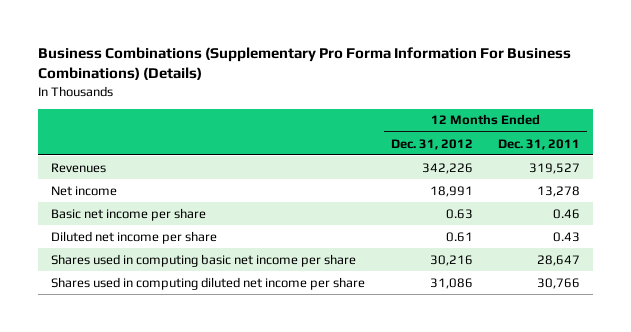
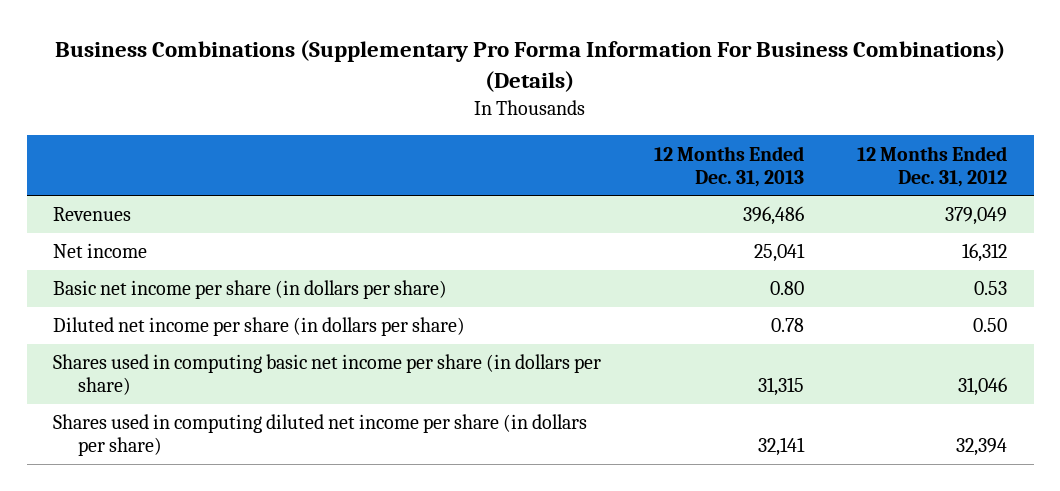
- | 12 Months Ended Dec. 31, 2012 | 12 Months Ended Dec. 31, 2011
+ | 12 Months Ended Dec. 31, 2013 | 12 Months Ended Dec. 31, 2012
- Revenues | 342,226 | 319,527
- Net income | 18,991 | 13,278
- Basic net income per share | 0.63 | 0.46
- Diluted net income per share | 0.61 | 0.43
- Shares used in computing basic net income per share | 30,216 | 28,647
- Shares used in computing diluted net income per share | 31,086 | 30,766
+ Revenues | 396,486 | 379,049
+ Net income | 25,041 | 16,312
+ Basic net income per share (in dollars per share) | 0.80 | 0.53
+ Diluted net income per share (in dollars per share) | 0.78 | 0.50
+ Shares used in computing basic net income per share (in dollars per share) | 31,315 | 31,046
+ Shares used in computing diluted net income per share (in dollars per share) | 32,141 | 32,394

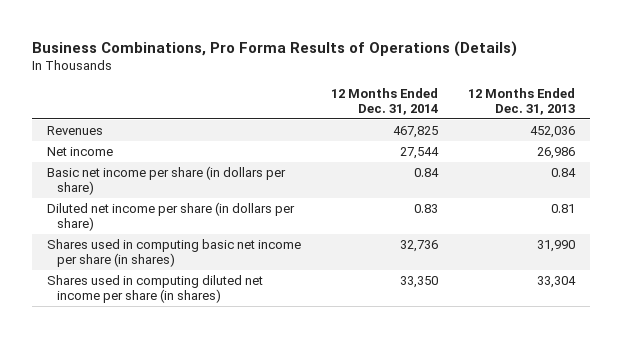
- Business Combinations (Supplementary Pro Forma Information For Business Combinations) (Details)
+ Business Combinations, Pro Forma Results of Operations (Details)
- | 12 Months Ended Dec. 31, 2013 | 12 Months Ended Dec. 31, 2012
+ | 12 Months Ended Dec. 31, 2014 | 12 Months Ended Dec. 31, 2013
- Revenues | 396,486 | 379,049
- Net income | 25,041 | 16,312
- Basic net income per share (in dollars per share) | 0.80 | 0.53
- Diluted net income per share (in dollars per share) | 0.78 | 0.50
- Shares used in computing basic net income per share (in dollars per share) | 31,315 | 31,046
- Shares used in computing diluted net income per share (in dollars per share) | 32,141 | 32,394
+ Revenues | 467,825 | 452,036
+ Net income | 27,544 | 26,986
+ Basic net income per share (in dollars per share) | 0.84 | 0.84
+ Diluted net income per share (in dollars per share) | 0.83 | 0.81
+ Shares used in computing basic net income per share (in shares) | 32,736 | 31,990
+ Shares used in computing diluted net income per share (in shares) | 33,350 | 33,304

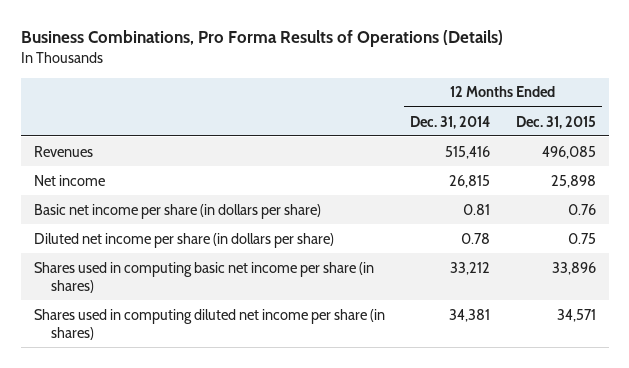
- | 12 Months Ended Dec. 31, 2014 | 12 Months Ended Dec. 31, 2013
+ | 12 Months Ended Dec. 31, 2014 | 12 Months Ended Dec. 31, 2015
- Revenues | 467,825 | 452,036
- Net income | 27,544 | 26,986
- Basic net income per share (in dollars per share) | 0.84 | 0.84
- Diluted net income per share (in dollars per share) | 0.83 | 0.81
- Shares used in computing basic net income per share (in shares) | 32,736 | 31,990
- Shares used in computing diluted net income per share (in shares) | 33,350 | 33,304
+ Revenues | 515,416 | 496,085
+ Net income | 26,815 | 25,898
+ Basic net income per share (in dollars per share) | 0.81 | 0.76
+ Diluted net income per share (in dollars per share) | 0.78 | 0.75
+ Shares used in computing basic net income per share (in shares) | 33,212 | 33,896
+ Shares used in computing diluted net income per share (in shares) | 34,381 | 34,571

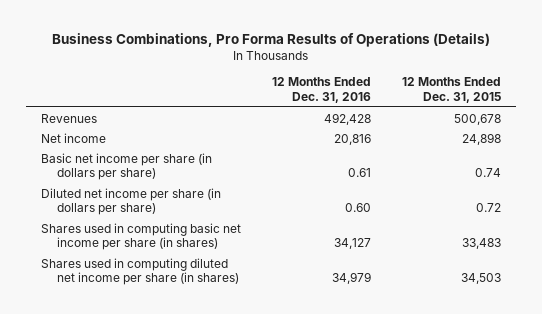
- | 12 Months Ended Dec. 31, 2014 | 12 Months Ended Dec. 31, 2015
+ | 12 Months Ended Dec. 31, 2016 | 12 Months Ended Dec. 31, 2015
- Revenues | 515,416 | 496,085
- Net income | 26,815 | 25,898
- Basic net income per share (in dollars per share) | 0.81 | 0.76
- Diluted net income per share (in dollars per share) | 0.78 | 0.75
- Shares used in computing basic net income per share (in shares) | 33,212 | 33,896
- Shares used in computing diluted net income per share (in shares) | 34,381 | 34,571
+ Revenues | 492,428 | 500,678
+ Net income | 20,816 | 24,898
+ Basic net income per share (in dollars per share) | 0.61 | 0.74
+ Diluted net income per share (in dollars per share) | 0.60 | 0.72
+ Shares used in computing basic net income per share (in shares) | 34,127 | 33,483
+ Shares used in computing diluted net income per share (in shares) | 34,979 | 34,503

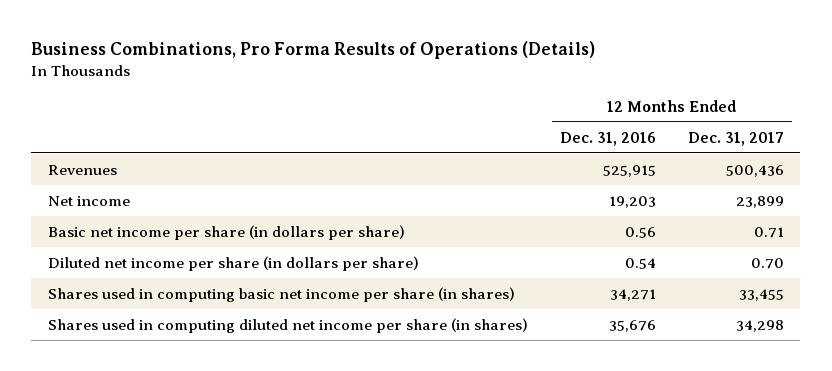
- | 12 Months Ended Dec. 31, 2016 | 12 Months Ended Dec. 31, 2015
+ | 12 Months Ended Dec. 31, 2016 | 12 Months Ended Dec. 31, 2017
- Revenues | 492,428 | 500,678
- Net income | 20,816 | 24,898
- Basic net income per share (in dollars per share) | 0.61 | 0.74
- Diluted net income per share (in dollars per share) | 0.60 | 0.72
- Shares used in computing basic net income per share (in shares) | 34,127 | 33,483
- Shares used in computing diluted net income per share (in shares) | 34,979 | 34,503
+ Revenues | 525,915 | 500,436
+ Net income | 19,203 | 23,899
+ Basic net income per share (in dollars per share) | 0.56 | 0.71
+ Diluted net income per share (in dollars per share) | 0.54 | 0.70
+ Shares used in computing basic net income per share (in shares) | 34,271 | 33,455
+ Shares used in computing diluted net income per share (in shares) | 35,676 | 34,298

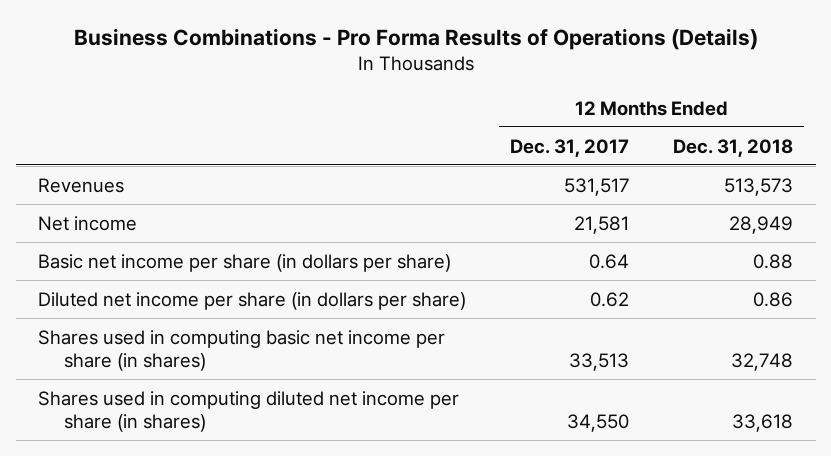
- Business Combinations, Pro Forma Results of Operations (Details)
+ Business Combinations - Pro Forma Results of Operations (Details)
- | 12 Months Ended Dec. 31, 2016 | 12 Months Ended Dec. 31, 2017
+ | 12 Months Ended Dec. 31, 2017 | 12 Months Ended Dec. 31, 2018
- Revenues | 525,915 | 500,436
- Net income | 19,203 | 23,899
- Basic net income per share (in dollars per share) | 0.56 | 0.71
- Diluted net income per share (in dollars per share) | 0.54 | 0.70
- Shares used in computing basic net income per share (in shares) | 34,271 | 33,455
- Shares used in computing diluted net income per share (in shares) | 35,676 | 34,298
+ Revenues | 531,517 | 513,573
+ Net income | 21,581 | 28,949
+ Basic net income per share (in dollars per share) | 0.64 | 0.88
+ Diluted net income per share (in dollars per share) | 0.62 | 0.86
+ Shares used in computing basic net income per share (in shares) | 33,513 | 32,748
+ Shares used in computing diluted net income per share (in shares) | 34,550 | 33,618

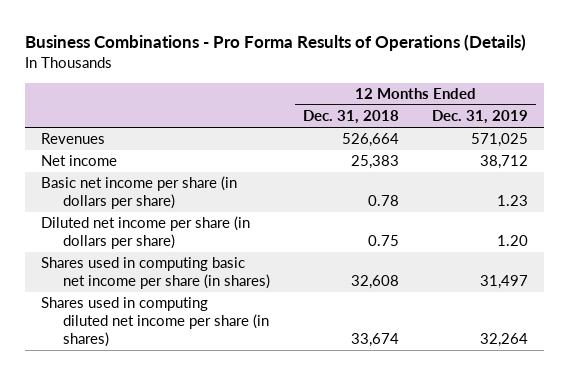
- | 12 Months Ended Dec. 31, 2017 | 12 Months Ended Dec. 31, 2018
+ | 12 Months Ended Dec. 31, 2018 | 12 Months Ended Dec. 31, 2019
- Revenues | 531,517 | 513,573
- Net income | 21,581 | 28,949
- Basic net income per share (in dollars per share) | 0.64 | 0.88
- Diluted net income per share (in dollars per share) | 0.62 | 0.86
- Shares used in computing basic net income per share (in shares) | 33,513 | 32,748
- Shares used in computing diluted net income per share (in shares) | 34,550 | 33,618
+ Revenues | 526,664 | 571,025
+ Net income | 25,383 | 38,712
+ Basic net income per share (in dollars per share) | 0.78 | 1.23
+ Diluted net income per share (in dollars per share) | 0.75 | 1.20
+ Shares used in computing basic net income per share (in shares) | 32,608 | 31,497
+ Shares used in computing diluted net income per share (in shares) | 33,674 | 32,264

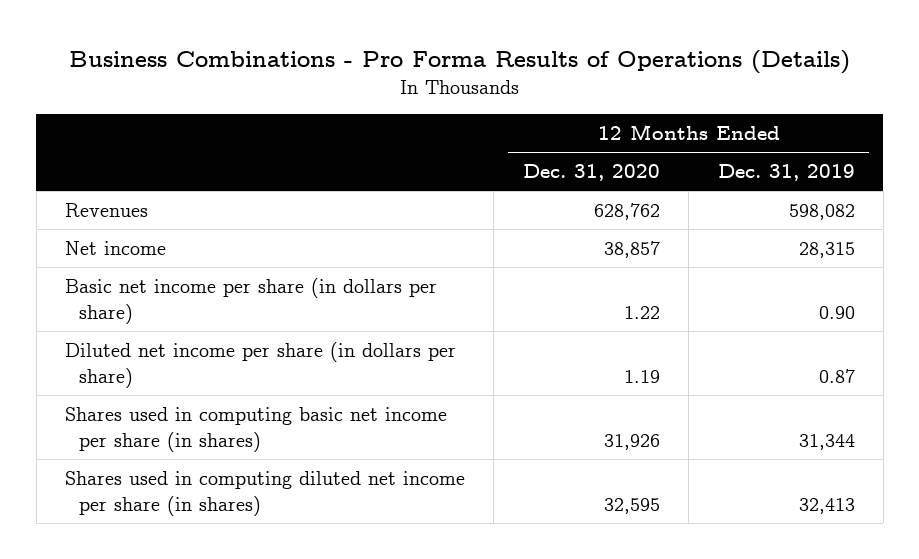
- | 12 Months Ended Dec. 31, 2018 | 12 Months Ended Dec. 31, 2019
+ | 12 Months Ended Dec. 31, 2020 | 12 Months Ended Dec. 31, 2019
- Revenues | 526,664 | 571,025
- Net income | 25,383 | 38,712
- Basic net income per share (in dollars per share) | 0.78 | 1.23
- Diluted net income per share (in dollars per share) | 0.75 | 1.20
- Shares used in computing basic net income per share (in shares) | 32,608 | 31,497
- Shares used in computing diluted net income per share (in shares) | 33,674 | 32,264
+ Revenues | 628,762 | 598,082
+ Net income | 38,857 | 28,315
+ Basic net income per share (in dollars per share) | 1.22 | 0.90
+ Diluted net income per share (in dollars per share) | 1.19 | 0.87
+ Shares used in computing basic net income per share (in shares) | 31,926 | 31,344
+ Shares used in computing diluted net income per share (in shares) | 32,595 | 32,413

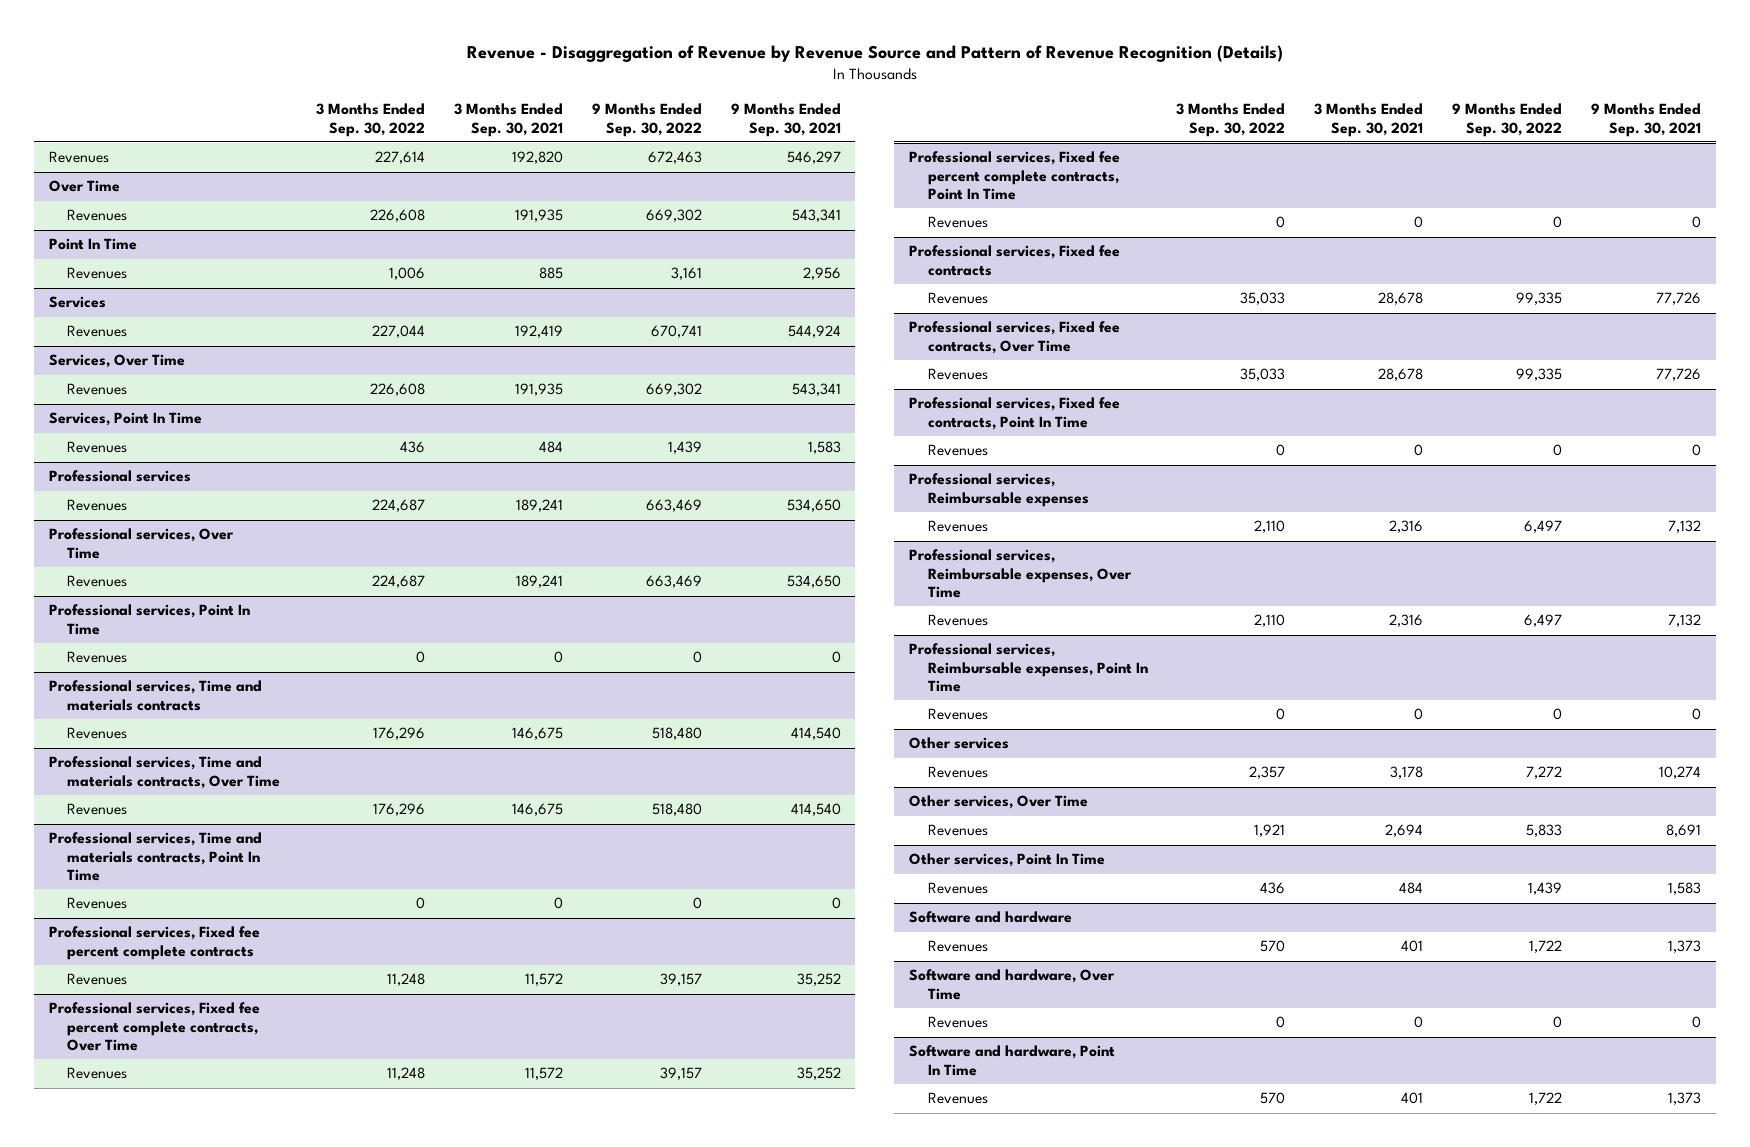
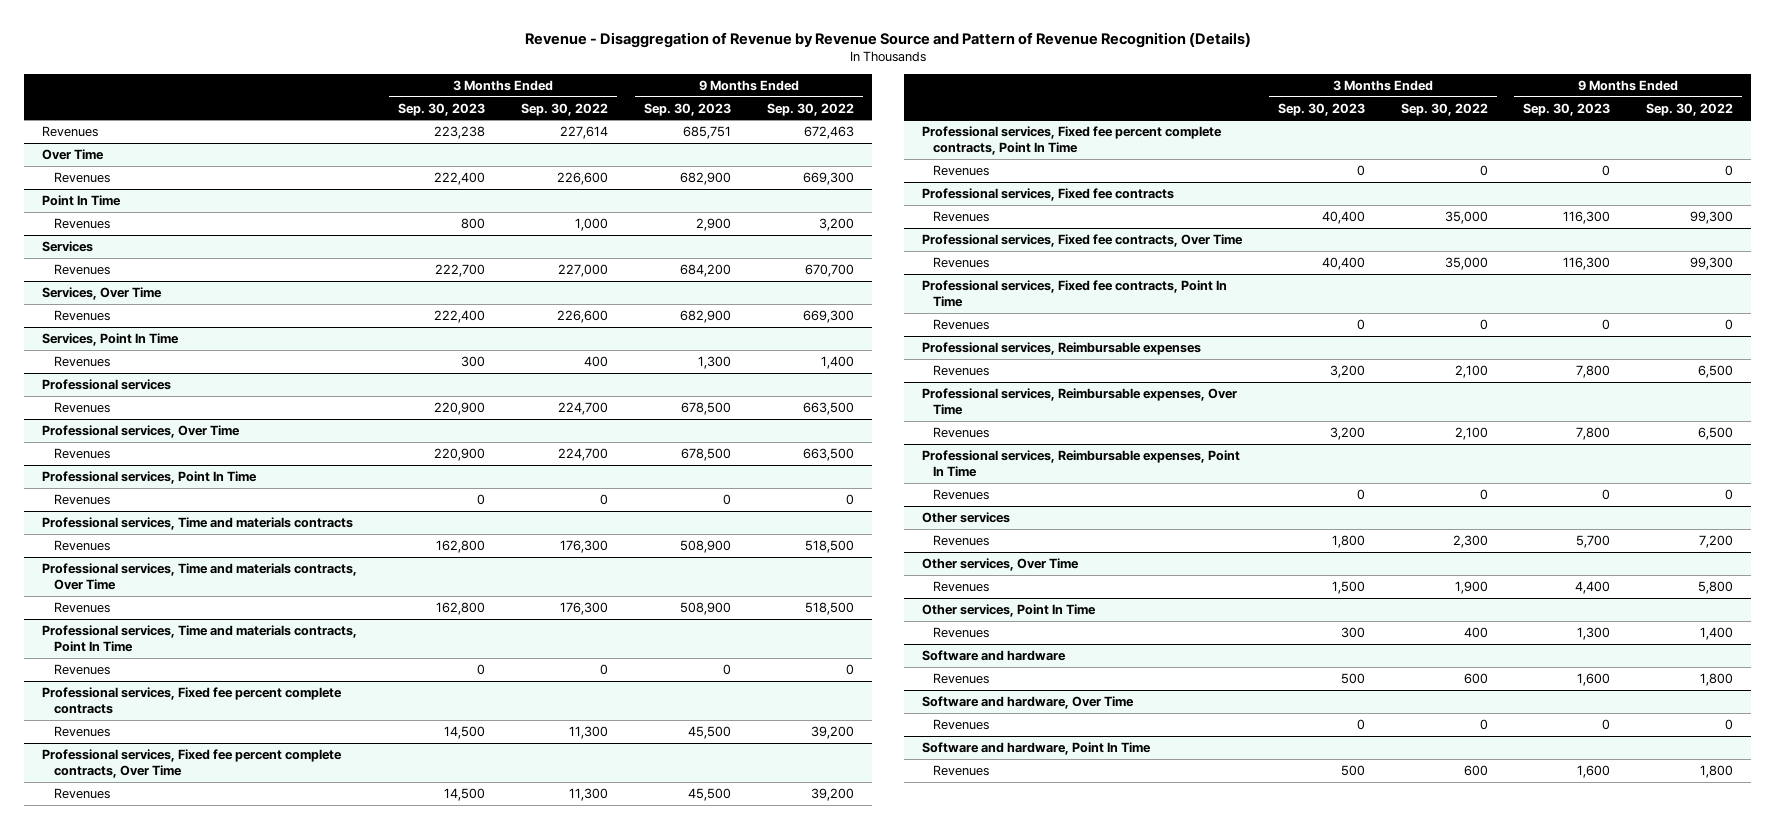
- | 3 Months Ended Sep. 30, 2022 | 3 Months Ended Sep. 30, 2021 | 9 Months Ended Sep. 30, 2022 | 9 Months Ended Sep. 30, 2021
+ | 3 Months Ended Sep. 30, 2023 | 3 Months Ended Sep. 30, 2022 | 9 Months Ended Sep. 30, 2023 | 9 Months Ended Sep. 30, 2022
@ Over Time
- Revenues | 226,608 | 191,935 | 669,302 | 543,341
+ Revenues | 222,400 | 226,600 | 682,900 | 669,300
@ Point In Time
- Revenues | 1,006 | 885 | 3,161 | 2,956
+ Revenues | 800 | 1,000 | 2,900 | 3,200
@ Services
- Revenues | 227,044 | 192,419 | 670,741 | 544,924
+ Revenues | 222,700 | 227,000 | 684,200 | 670,700
@ Services, Over Time
- Revenues | 226,608 | 191,935 | 669,302 | 543,341
+ Revenues | 222,400 | 226,600 | 682,900 | 669,300
@ Services, Point In Time
- Revenues | 436 | 484 | 1,439 | 1,583
+ Revenues | 300 | 400 | 1,300 | 1,400
@ Professional services
- Revenues | 224,687 | 189,241 | 663,469 | 534,650
+ Revenues | 220,900 | 224,700 | 678,500 | 663,500
@ Professional services, Over Time
- Revenues | 224,687 | 189,241 | 663,469 | 534,650
+ Revenues | 220,900 | 224,700 | 678,500 | 663,500
@ Professional services, Time and materials contracts
- Revenues | 176,296 | 146,675 | 518,480 | 414,540
+ Revenues | 162,800 | 176,300 | 508,900 | 518,500
@ Professional services, Time and materials contracts, Over Time
- Revenues | 176,296 | 146,675 | 518,480 | 414,540
+ Revenues | 162,800 | 176,300 | 508,900 | 518,500
@ Professional services, Fixed fee percent complete contracts
- Revenues | 11,248 | 11,572 | 39,157 | 35,252
+ Revenues | 14,500 | 11,300 | 45,500 | 39,200
@ Professional services, Fixed fee percent complete contracts, Over Time
- Revenues | 11,248 | 11,572 | 39,157 | 35,252
+ Revenues | 14,500 | 11,300 | 45,500 | 39,200
@ Professional services, Fixed fee contracts
- Revenues | 35,033 | 28,678 | 99,335 | 77,726
+ Revenues | 40,400 | 35,000 | 116,300 | 99,300
@ Professional services, Fixed fee contracts, Over Time
- Revenues | 35,033 | 28,678 | 99,335 | 77,726
+ Revenues | 40,400 | 35,000 | 116,300 | 99,300
@ Professional services, Reimbursable expenses
- Revenues | 2,110 | 2,316 | 6,497 | 7,132
+ Revenues | 3,200 | 2,100 | 7,800 | 6,500
@ Professional services, Reimbursable expenses, Over Time
- Revenues | 2,110 | 2,316 | 6,497 | 7,132
+ Revenues | 3,200 | 2,100 | 7,800 | 6,500
@ Other services
- Revenues | 2,357 | 3,178 | 7,272 | 10,274
+ Revenues | 1,800 | 2,300 | 5,700 | 7,200
@ Other services, Over Time
- Revenues | 1,921 | 2,694 | 5,833 | 8,691
+ Revenues | 1,500 | 1,900 | 4,400 | 5,800
@ Other services, Point In Time
- Revenues | 436 | 484 | 1,439 | 1,583
+ Revenues | 300 | 400 | 1,300 | 1,400
@ Software and hardware
- Revenues | 570 | 401 | 1,722 | 1,373
+ Revenues | 500 | 600 | 1,600 | 1,800
@ Software and hardware, Point In Time
- Revenues | 570 | 401 | 1,722 | 1,373
+ Revenues | 500 | 600 | 1,600 | 1,800

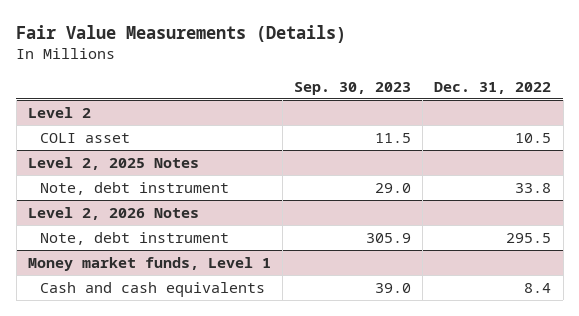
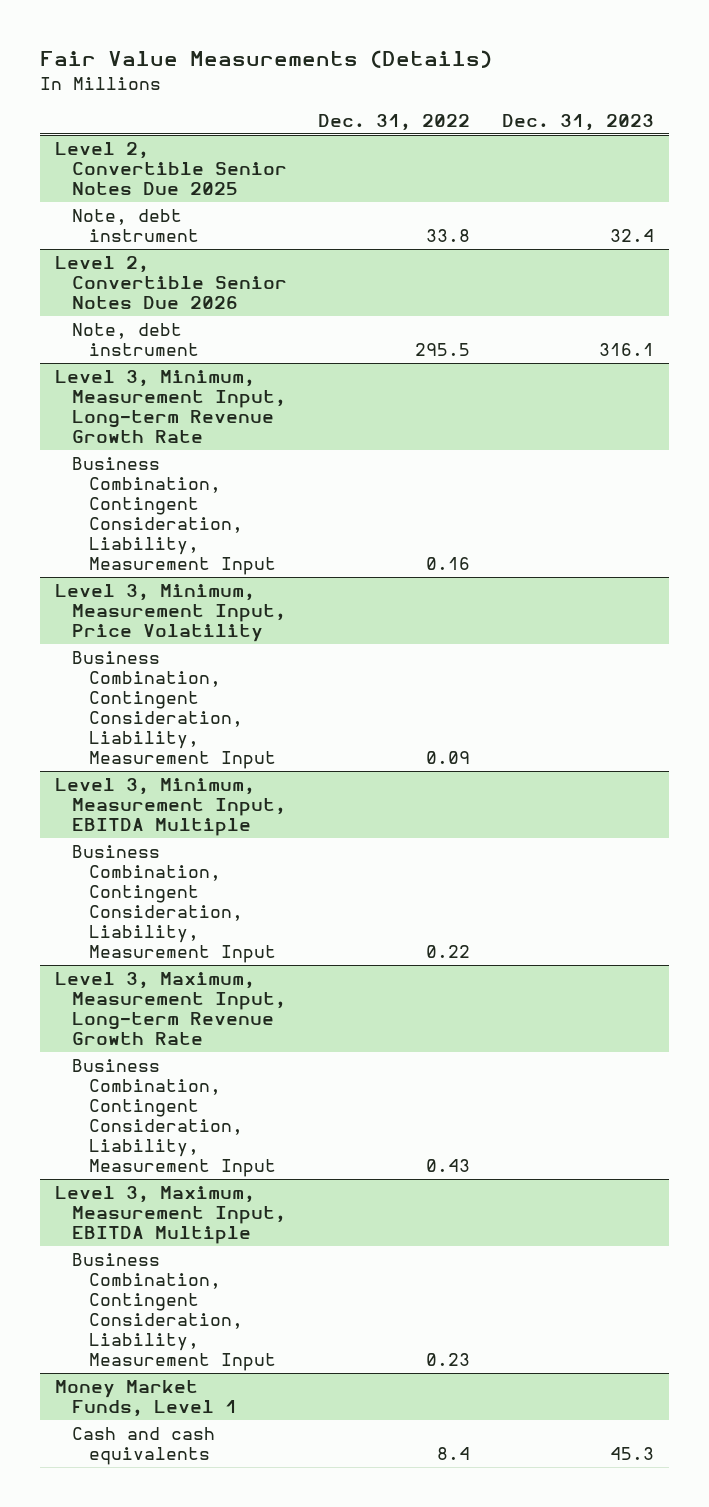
- | Sep. 30, 2023 | Dec. 31, 2022
+ | Dec. 31, 2022 | Dec. 31, 2023
- Level 2
- COLI asset | 11.5 | 10.5
- Level 2, 2025 Notes
+ Level 2, Convertible Senior Notes Due 2025
- Level 2, 2026 Notes
+ Level 2, Convertible Senior Notes Due 2026
- Money market funds, Level 1
+ Level 3, Minimum, Measurement Input, Long-term Revenue Growth Rate
+ Business Combination, Contingent Consideration, Liability, Measurement Input | 0.16 |
+ Level 3, Minimum, Measurement Input, Price Volatility
+ Business Combination, Contingent Consideration, Liability, Measurement Input | 0.09 |
+ Level 3, Minimum, Measurement Input, EBITDA Multiple
+ Business Combination, Contingent Consideration, Liability, Measurement Input | 0.22 |
+ Level 3, Maximum, Measurement Input, Long-term Revenue Growth Rate
+ Business Combination, Contingent Consideration, Liability, Measurement Input | 0.43 |
+ Level 3, Maximum, Measurement Input, EBITDA Multiple
+ Business Combination, Contingent Consideration, Liability, Measurement Input | 0.23 |
+ Money Market Funds, Level 1

